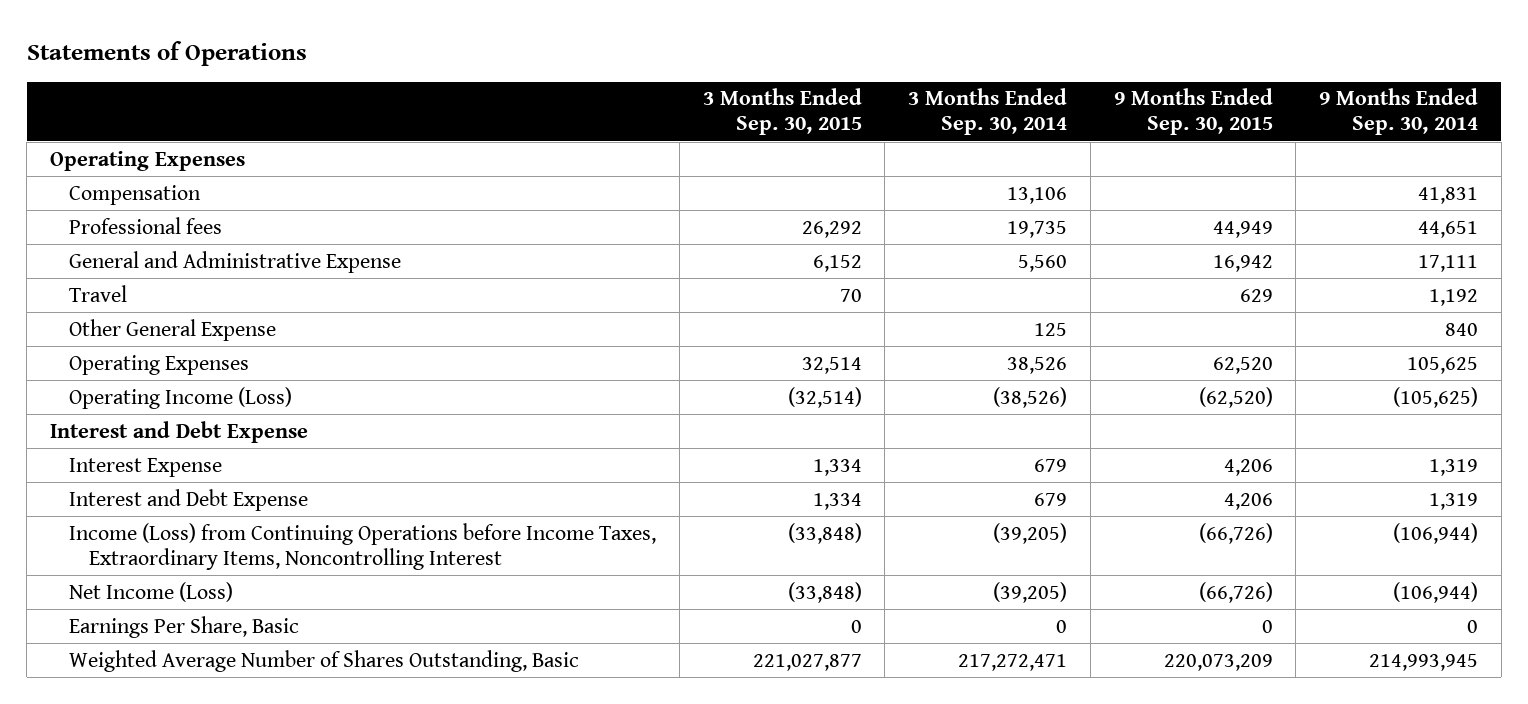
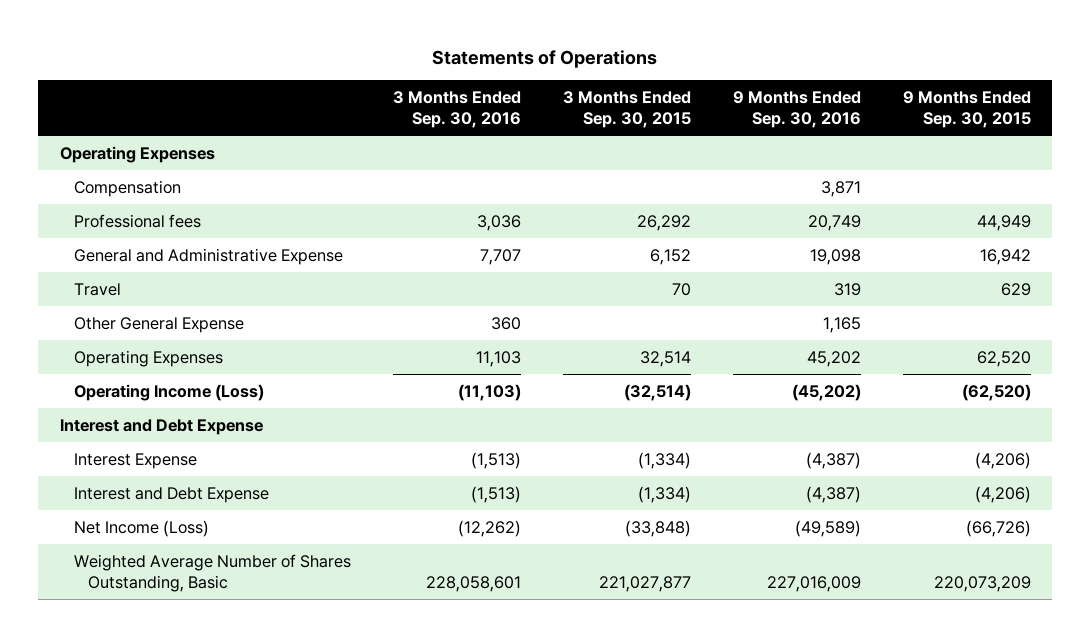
- | 3 Months Ended Sep. 30, 2015 | 3 Months Ended Sep. 30, 2014 | 9 Months Ended Sep. 30, 2015 | 9 Months Ended Sep. 30, 2014
+ | 3 Months Ended Sep. 30, 2016 | 3 Months Ended Sep. 30, 2015 | 9 Months Ended Sep. 30, 2016 | 9 Months Ended Sep. 30, 2015
- Interest Expense | 1,334 | 679 | 4,206 | 1,319
- Interest and Debt Expense | 1,334 | 679 | 4,206 | 1,319
- Income (Loss) from Continuing Operations before Income Taxes, Extraordinary Items, Noncontrolling Interest | (33,848) | (39,205) | (66,726) | (106,944)
+ Interest Expense | (1,513) | (1,334) | (4,387) | (4,206)
+ Interest and Debt Expense | (1,513) | (1,334) | (4,387) | (4,206)
- Earnings Per Share, Basic | 0 | 0 | 0 | 0

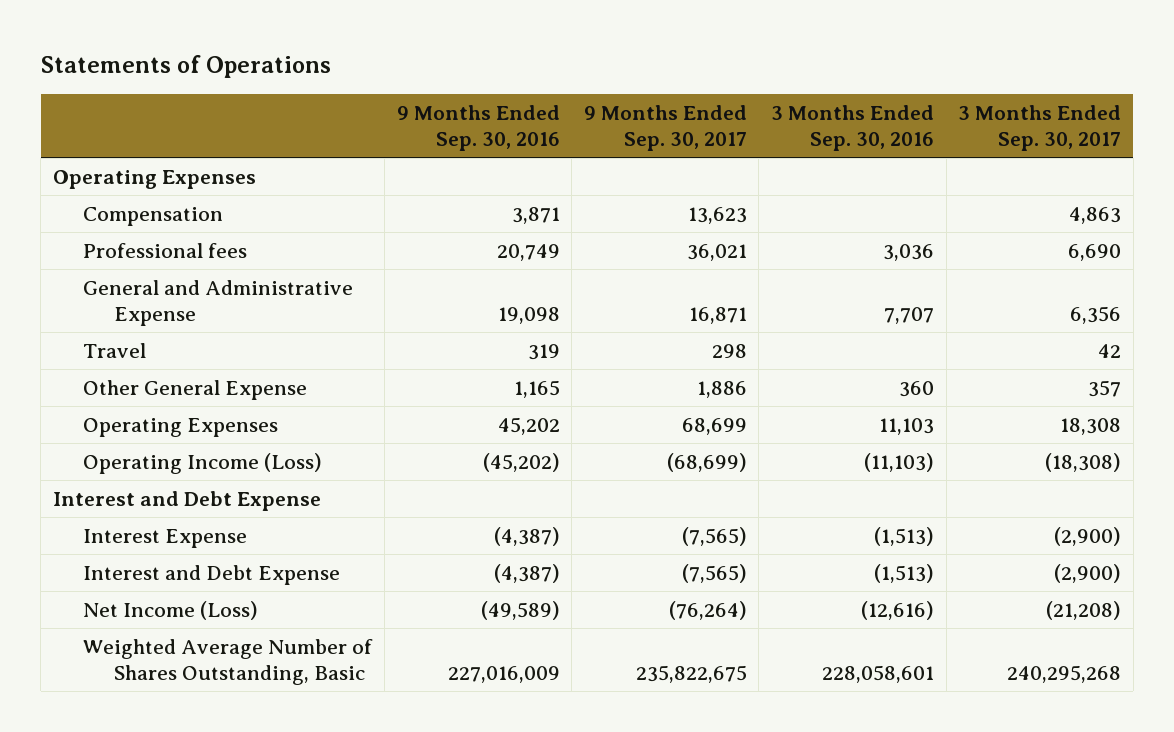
- | 3 Months Ended Sep. 30, 2016 | 3 Months Ended Sep. 30, 2015 | 9 Months Ended Sep. 30, 2016 | 9 Months Ended Sep. 30, 2015
+ | 9 Months Ended Sep. 30, 2016 | 9 Months Ended Sep. 30, 2017 | 3 Months Ended Sep. 30, 2016 | 3 Months Ended Sep. 30, 2017
- Net Income (Loss) | (12,262) | (33,848) | (49,589) | (66,726)
+ Net Income (Loss) | (49,589) | (76,264) | (12,616) | (21,208)

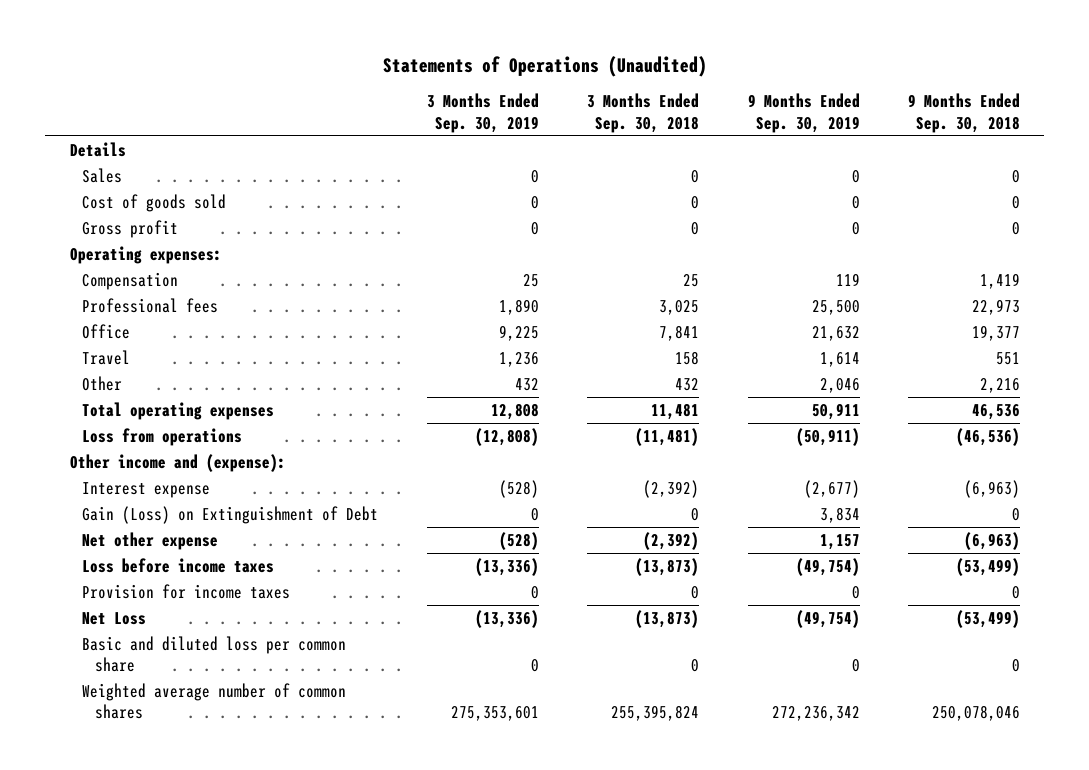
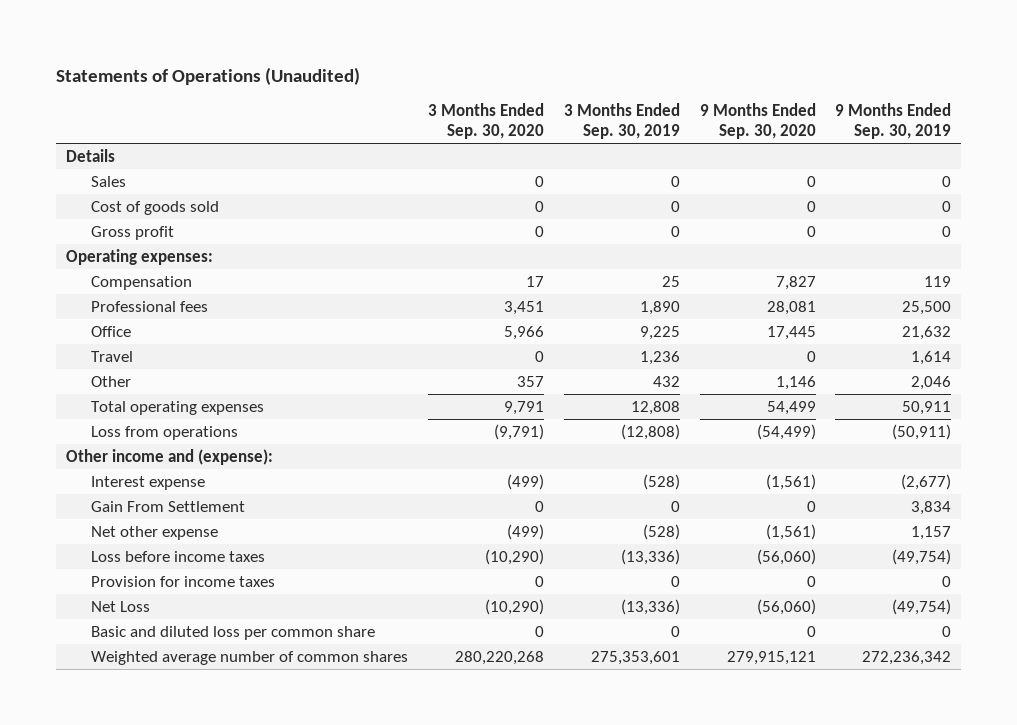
- | 3 Months Ended Sep. 30, 2019 | 3 Months Ended Sep. 30, 2018 | 9 Months Ended Sep. 30, 2019 | 9 Months Ended Sep. 30, 2018
+ | 3 Months Ended Sep. 30, 2020 | 3 Months Ended Sep. 30, 2019 | 9 Months Ended Sep. 30, 2020 | 9 Months Ended Sep. 30, 2019
- Gain (Loss) on Extinguishment of Debt | 0 | 0 | 3,834 | 0
+ Gain From Settlement | 0 | 0 | 0 | 3,834

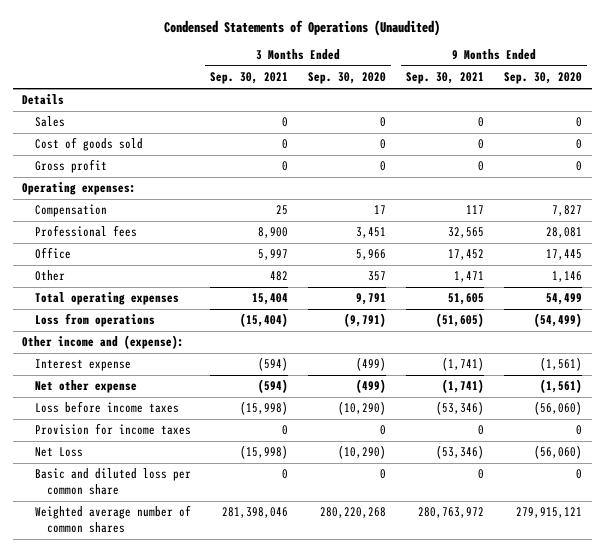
- Statements of Operations (Unaudited)
+ Condensed Statements of Operations (Unaudited)
- | 3 Months Ended Sep. 30, 2020 | 3 Months Ended Sep. 30, 2019 | 9 Months Ended Sep. 30, 2020 | 9 Months Ended Sep. 30, 2019
+ | 3 Months Ended Sep. 30, 2021 | 3 Months Ended Sep. 30, 2020 | 9 Months Ended Sep. 30, 2021 | 9 Months Ended Sep. 30, 2020
- Travel | 0 | 1,236 | 0 | 1,614
- Gain From Settlement | 0 | 0 | 0 | 3,834

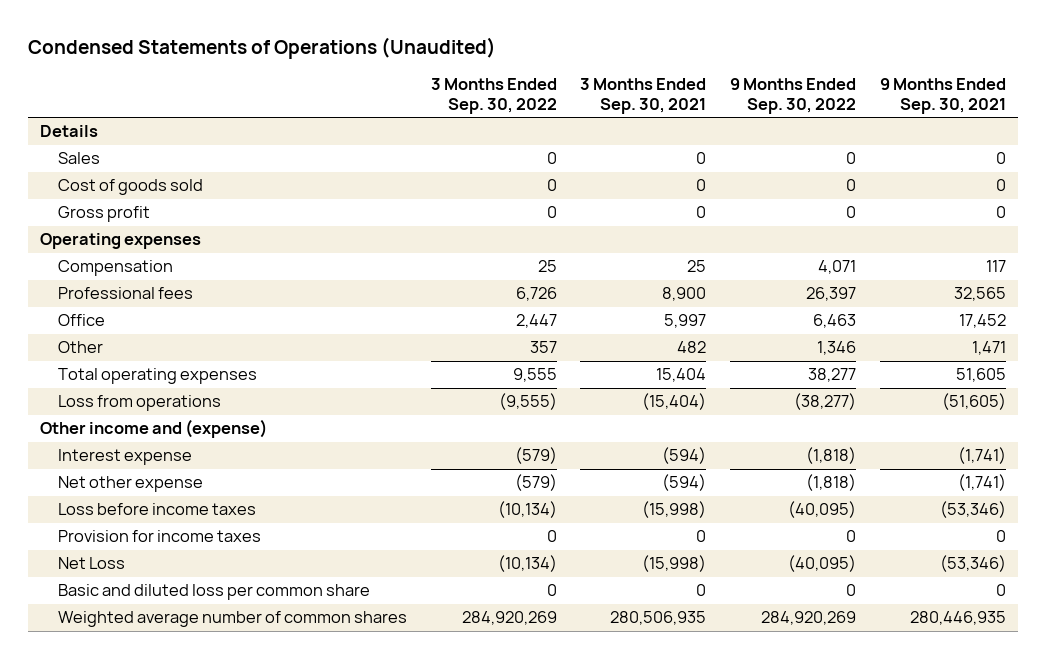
- | 3 Months Ended Sep. 30, 2021 | 3 Months Ended Sep. 30, 2020 | 9 Months Ended Sep. 30, 2021 | 9 Months Ended Sep. 30, 2020
+ | 3 Months Ended Sep. 30, 2022 | 3 Months Ended Sep. 30, 2021 | 9 Months Ended Sep. 30, 2022 | 9 Months Ended Sep. 30, 2021
- Operating expenses:
+ Operating expenses
- Other income and (expense):
+ Other income and (expense)
- Weighted average number of common shares | 281,398,046 | 280,220,268 | 280,763,972 | 279,915,121
+ Weighted average number of common shares | 284,920,269 | 280,506,935 | 284,920,269 | 280,446,935

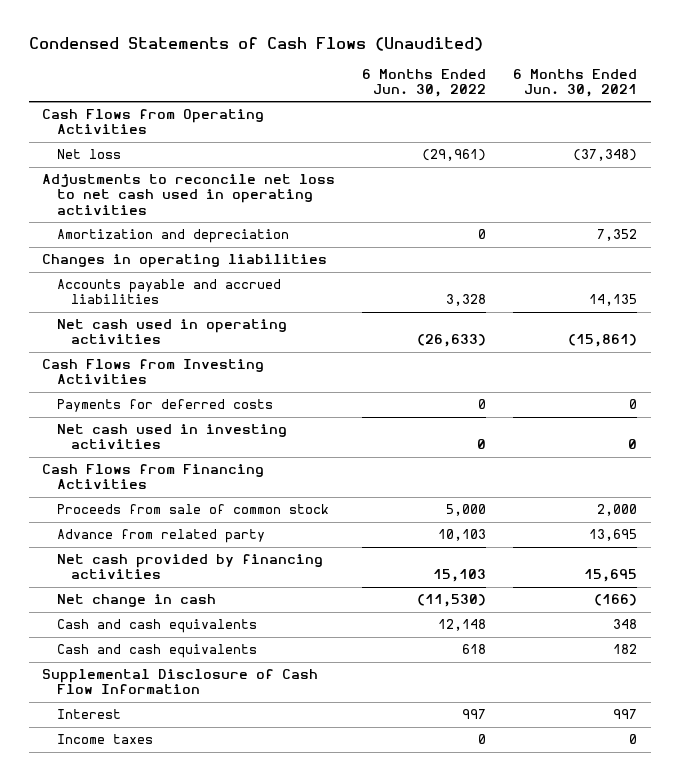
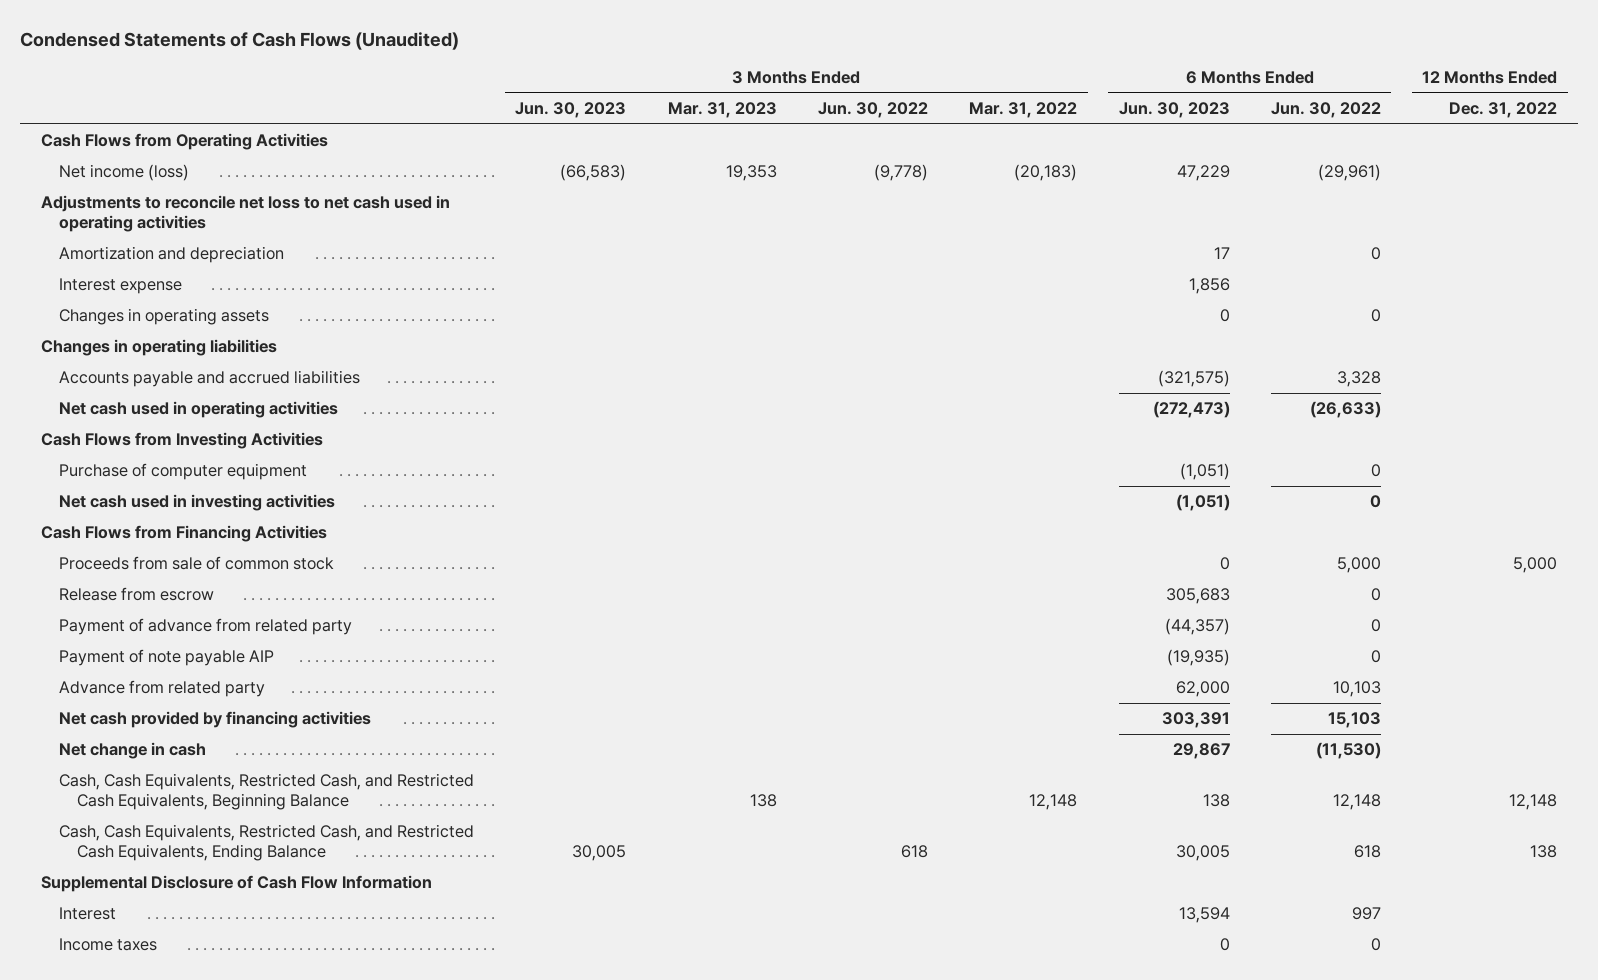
- | 6 Months Ended Jun. 30, 2022 | 6 Months Ended Jun. 30, 2021
+ | 3 Months Ended Jun. 30, 2023 | 3 Months Ended Mar. 31, 2023 | 3 Months Ended Jun. 30, 2022 | 3 Months Ended Mar. 31, 2022 | 6 Months Ended Jun. 30, 2023 | 6 Months Ended Jun. 30, 2022 | 12 Months Ended Dec. 31, 2022
- Net loss | (29,961) | (37,348)
+ Net income (loss) | (66,583) | 19,353 | (9,778) | (20,183) | 47,229 | (29,961) |
+ Interest expense | | | | | 1,856 | |
+ Changes in operating assets | | | | | 0 | 0 |
- Payments for deferred costs | 0 | 0
+ Purchase of computer equipment | | | | | (1,051) | 0 |
+ Release from escrow | | | | | 305,683 | 0 |
+ Payment of advance from related party | | | | | (44,357) | 0 |
+ Payment of note payable AIP | | | | | (19,935) | 0 |
- Cash and cash equivalents | 12,148 | 348
- Cash and cash equivalents | 618 | 182
+ Cash, Cash Equivalents, Restricted Cash, and Restricted Cash Equivalents, Beginning Balance | | 138 | | 12,148 | 138 | 12,148 | 12,148
+ Cash, Cash Equivalents, Restricted Cash, and Restricted Cash Equivalents, Ending Balance | 30,005 | | 618 | | 30,005 | 618 | 138

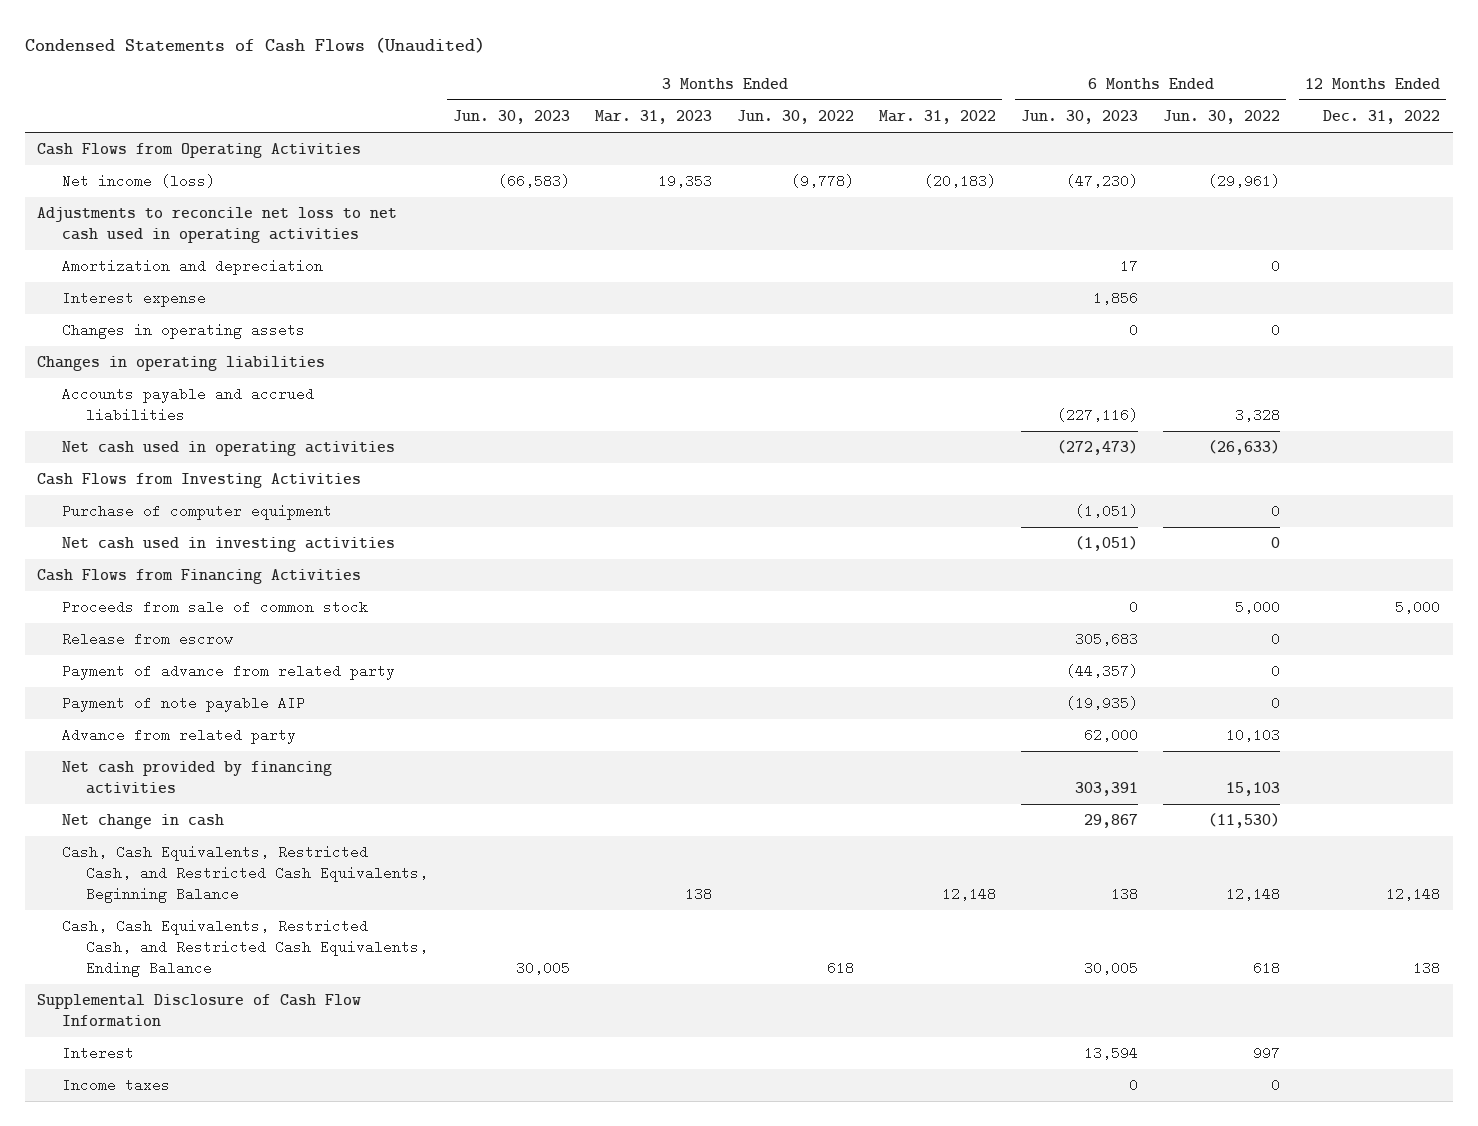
- Net income (loss) | (66,583) | 19,353 | (9,778) | (20,183) | 47,229 | (29,961) |
+ Net income (loss) | (66,583) | 19,353 | (9,778) | (20,183) | (47,230) | (29,961) |
- Accounts payable and accrued liabilities | | | | | (321,575) | 3,328 |
+ Accounts payable and accrued liabilities | | | | | (227,116) | 3,328 |

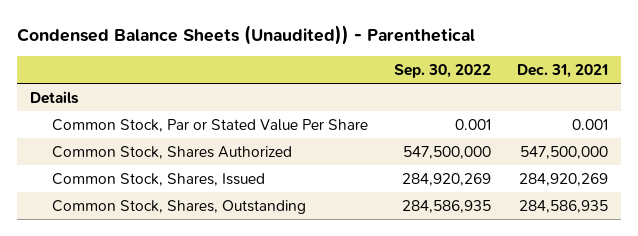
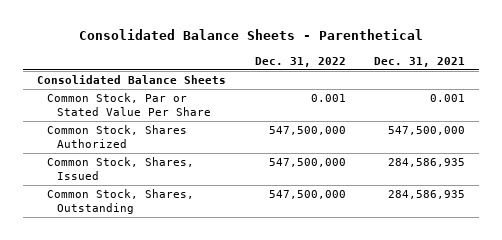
- Condensed Balance Sheets (Unaudited)) - Parenthetical
+ Consolidated Balance Sheets - Parenthetical
- | Sep. 30, 2022 | Dec. 31, 2021
+ | Dec. 31, 2022 | Dec. 31, 2021
- Details
+ Consolidated Balance Sheets
- Common Stock, Shares, Issued | 284,920,269 | 284,920,269
+ Common Stock, Shares, Issued | 547,500,000 | 284,586,935

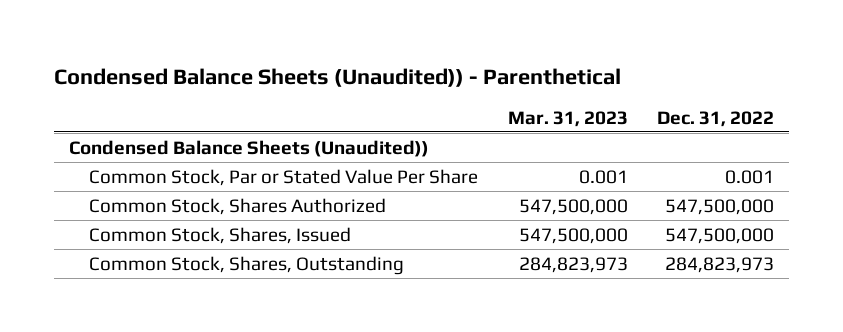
- Consolidated Balance Sheets - Parenthetical
+ Condensed Balance Sheets (Unaudited)) - Parenthetical
- | Dec. 31, 2022 | Dec. 31, 2021
+ | Mar. 31, 2023 | Dec. 31, 2022
- Consolidated Balance Sheets
+ Condensed Balance Sheets (Unaudited))
- Common Stock, Shares, Outstanding | 547,500,000 | 284,586,935
+ Common Stock, Shares, Outstanding | 284,823,973 | 284,823,973

